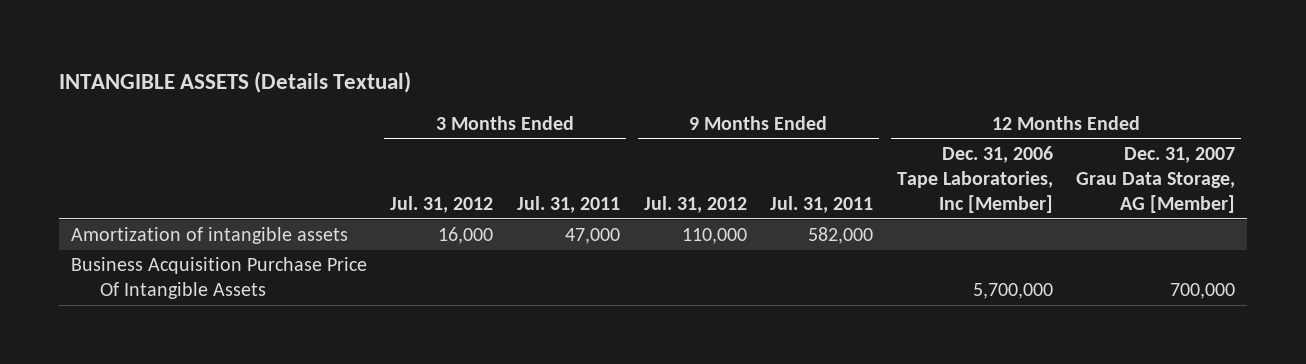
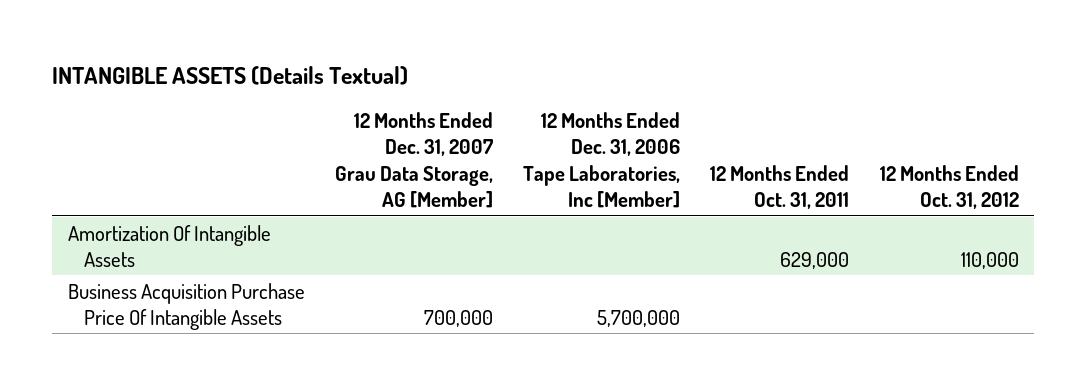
- | 3 Months Ended Jul. 31, 2012 | 3 Months Ended Jul. 31, 2011 | 9 Months Ended Jul. 31, 2012 | 9 Months Ended Jul. 31, 2011 | 12 Months Ended Dec. 31, 2006 Tape Laboratories, Inc [Member] | 12 Months Ended Dec. 31, 2007 Grau Data Storage, AG [Member]
+ | 12 Months Ended Dec. 31, 2007 Grau Data Storage, AG [Member] | 12 Months Ended Dec. 31, 2006 Tape Laboratories, Inc [Member] | 12 Months Ended Oct. 31, 2011 | 12 Months Ended Oct. 31, 2012
- Amortization of intangible assets | 16,000 | 47,000 | 110,000 | 582,000 | |
+ Amortization Of Intangible Assets | | | 629,000 | 110,000

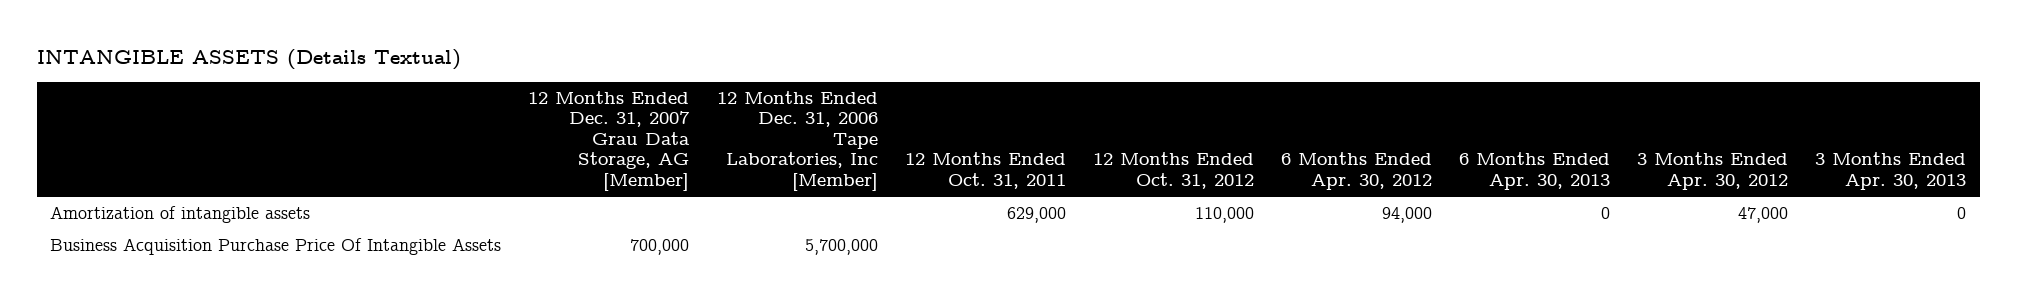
- | 12 Months Ended Dec. 31, 2007 Grau Data Storage, AG [Member] | 12 Months Ended Dec. 31, 2006 Tape Laboratories, Inc [Member] | 12 Months Ended Oct. 31, 2011 | 12 Months Ended Oct. 31, 2012
+ | 12 Months Ended Dec. 31, 2007 Grau Data Storage, AG [Member] | 12 Months Ended Dec. 31, 2006 Tape Laboratories, Inc [Member] | 12 Months Ended Oct. 31, 2011 | 12 Months Ended Oct. 31, 2012 | 6 Months Ended Apr. 30, 2012 | 6 Months Ended Apr. 30, 2013 | 3 Months Ended Apr. 30, 2012 | 3 Months Ended Apr. 30, 2013
- Amortization Of Intangible Assets | | | 629,000 | 110,000
+ Amortization of intangible assets | | | 629,000 | 110,000 | 94,000 | 0 | 47,000 | 0

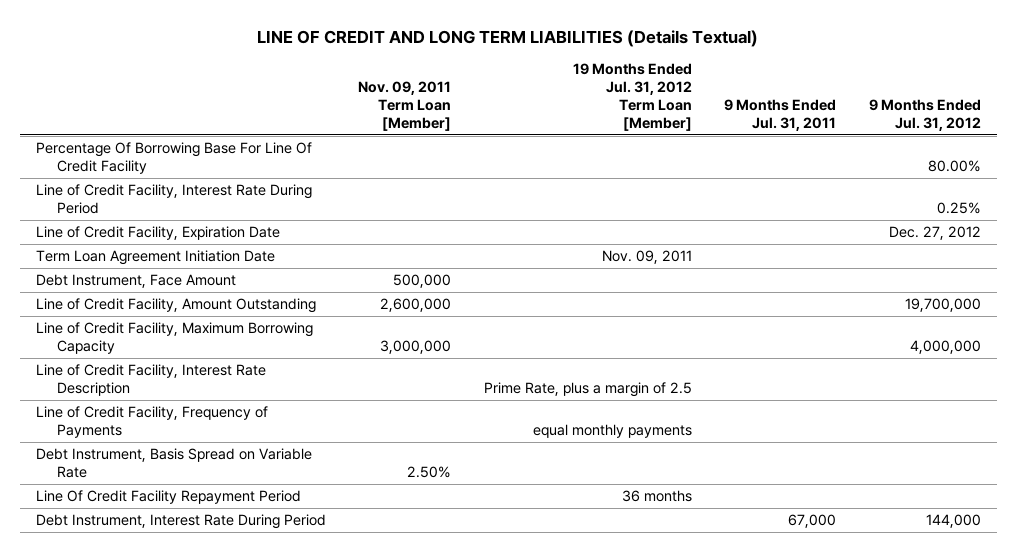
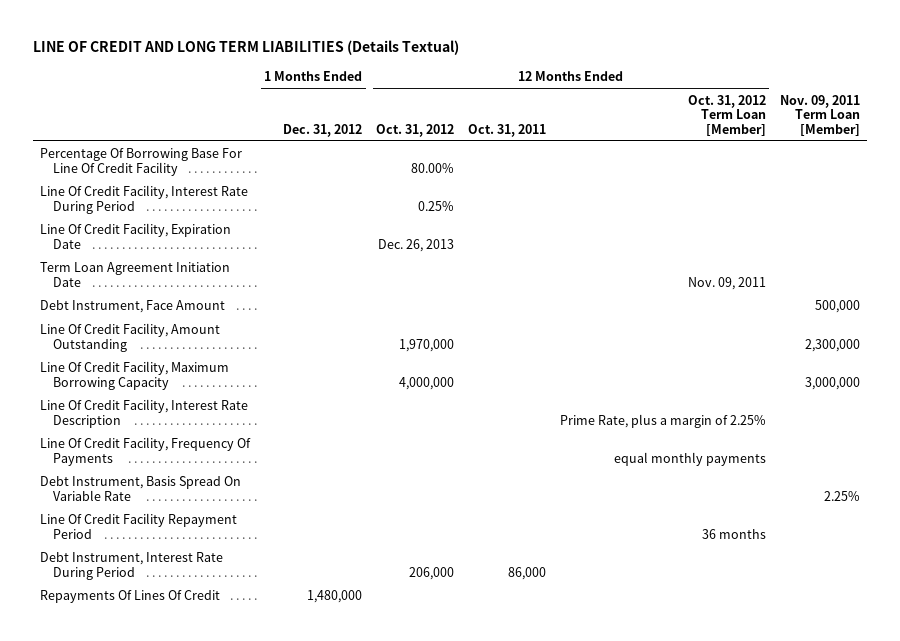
- | Nov. 09, 2011 Term Loan [Member] | 19 Months Ended Jul. 31, 2012 Term Loan [Member] | 9 Months Ended Jul. 31, 2011 | 9 Months Ended Jul. 31, 2012
+ | 1 Months Ended Dec. 31, 2012 | 12 Months Ended Oct. 31, 2012 | 12 Months Ended Oct. 31, 2011 | 12 Months Ended Oct. 31, 2012 Term Loan [Member] | Nov. 09, 2011 Term Loan [Member]
- Line of Credit Facility, Interest Rate During Period | | | | 0.25%
- Line of Credit Facility, Expiration Date | | | | Dec. 27, 2012
+ Line Of Credit Facility, Interest Rate During Period | | 0.25% | | |
+ Line Of Credit Facility, Expiration Date | | Dec. 26, 2013 | | |
- Line of Credit Facility, Amount Outstanding | 2,600,000 | | | 19,700,000
- Line of Credit Facility, Maximum Borrowing Capacity | 3,000,000 | | | 4,000,000
- Line of Credit Facility, Interest Rate Description | | Prime Rate, plus a margin of 2.5 | |
- Line of Credit Facility, Frequency of Payments | | equal monthly payments | |
- Debt Instrument, Basis Spread on Variable Rate | 2.50% | | |
+ Line Of Credit Facility, Amount Outstanding | | 1,970,000 | | | 2,300,000
+ Line Of Credit Facility, Maximum Borrowing Capacity | | 4,000,000 | | | 3,000,000
+ Line Of Credit Facility, Interest Rate Description | | | | Prime Rate, plus a margin of 2.25% |
+ Line Of Credit Facility, Frequency Of Payments | | | | equal monthly payments |
+ Debt Instrument, Basis Spread On Variable Rate | | | | | 2.25%
+ Repayments Of Lines Of Credit | 1,480,000 | | | |

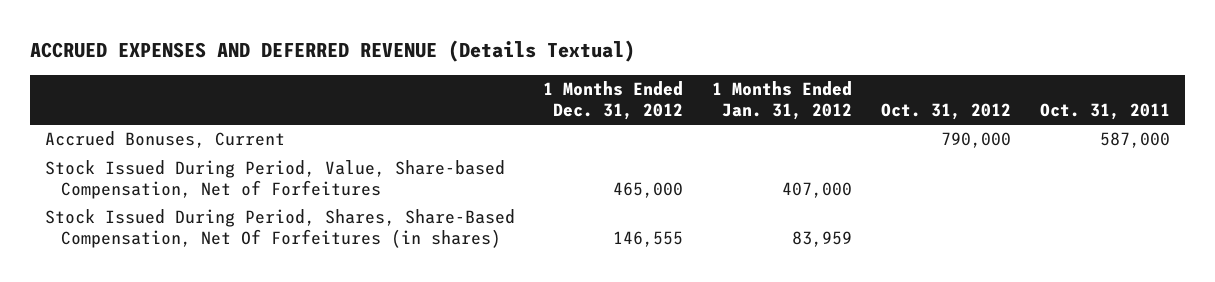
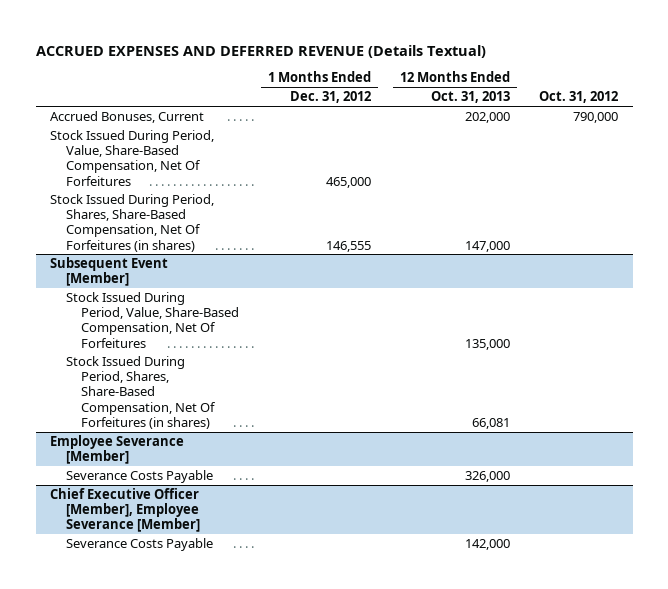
- | 1 Months Ended Dec. 31, 2012 | 1 Months Ended Jan. 31, 2012 | Oct. 31, 2012 | Oct. 31, 2011
+ | 1 Months Ended Dec. 31, 2012 | 12 Months Ended Oct. 31, 2013 | Oct. 31, 2012
- Stock Issued During Period, Value, Share-based Compensation, Net of Forfeitures | 465,000 | 407,000 | |
+ Stock Issued During Period, Value, Share-Based Compensation, Net Of Forfeitures | 465,000 | |
+ Subsequent Event [Member]
+ Stock Issued During Period, Value, Share-Based Compensation, Net Of Forfeitures | | 135,000 |
+ Stock Issued During Period, Shares, Share-Based Compensation, Net Of Forfeitures (in shares) | | 66,081 |
+ Employee Severance [Member]
+ Severance Costs Payable | | 326,000 |
+ Chief Executive Officer [Member], Employee Severance [Member]
+ Severance Costs Payable | | 142,000 |

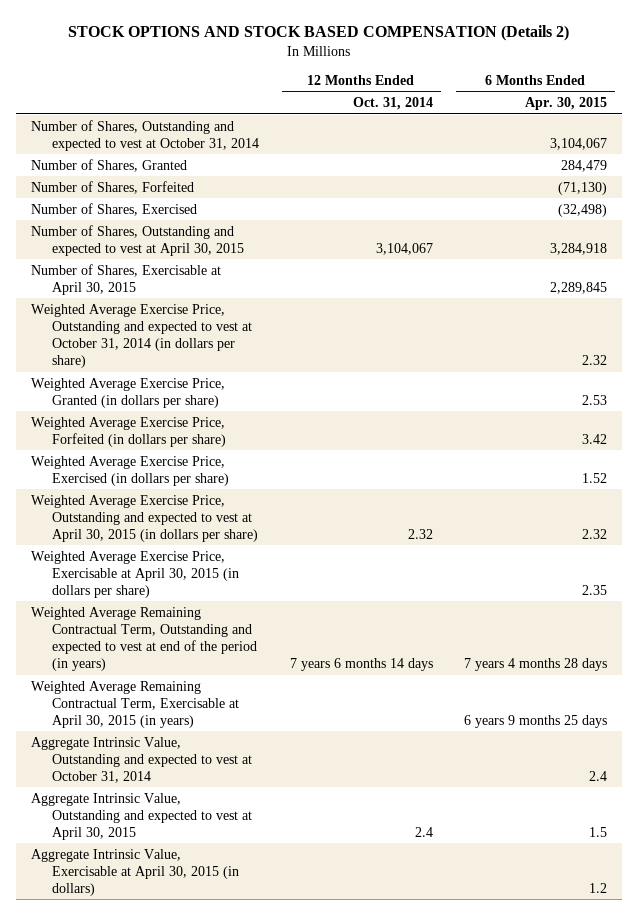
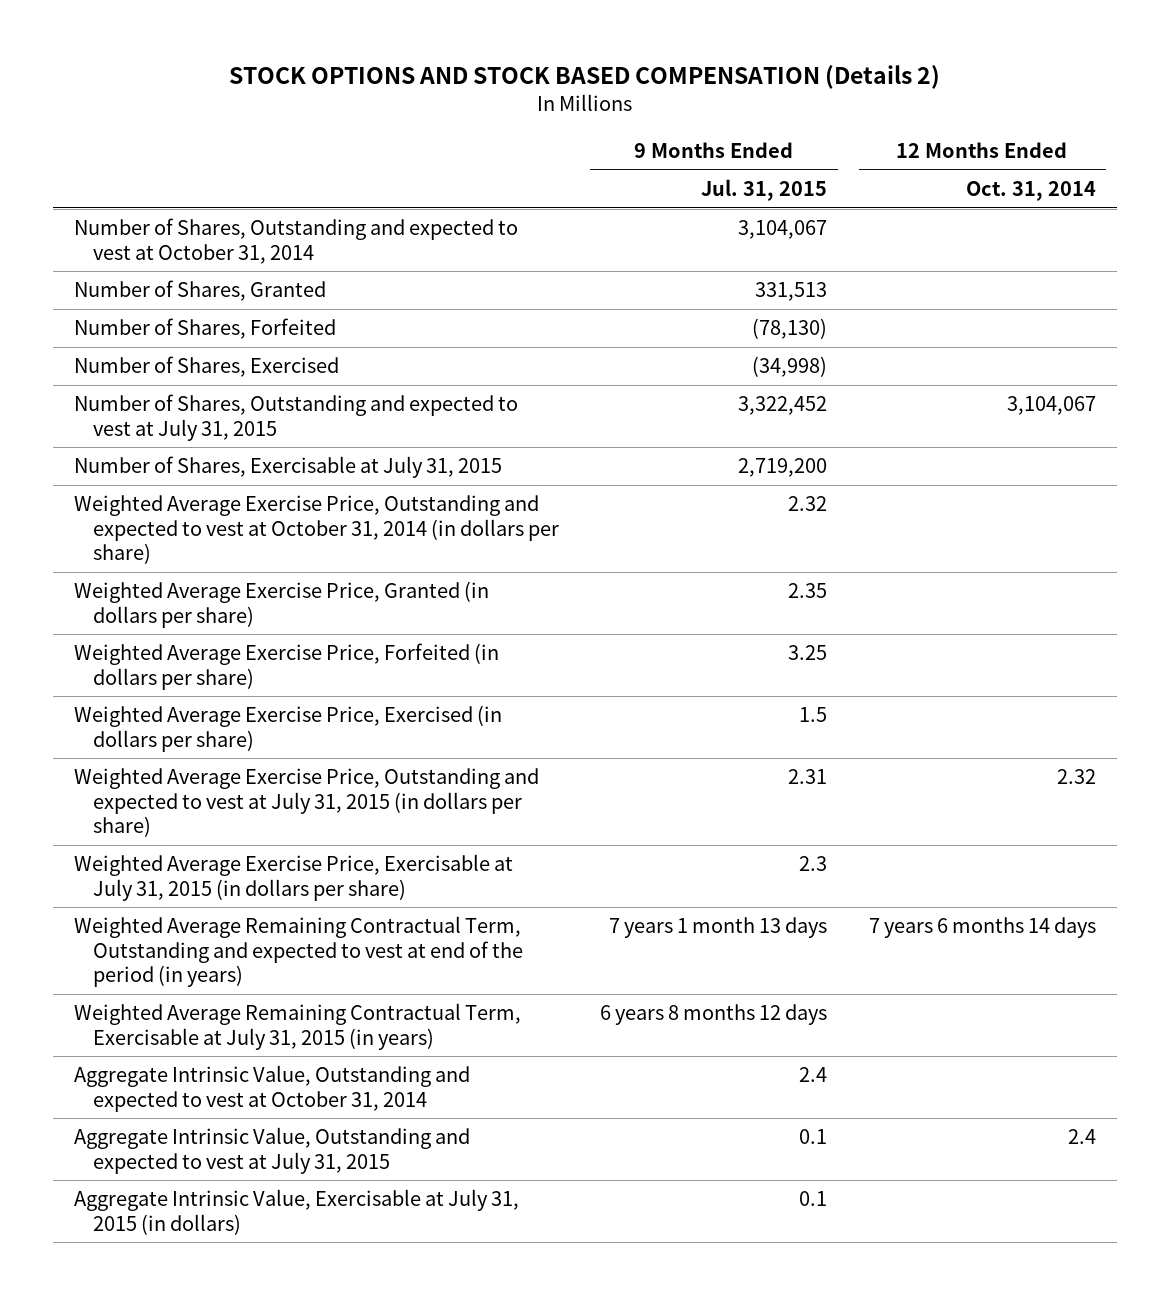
- | 12 Months Ended Oct. 31, 2014 | 6 Months Ended Apr. 30, 2015
+ | 9 Months Ended Jul. 31, 2015 | 12 Months Ended Oct. 31, 2014
- Number of Shares, Outstanding and expected to vest at April 30, 2015 | 3,104,067 | 3,284,918
- Number of Shares, Exercisable at April 30, 2015 | | 2,289,845
+ Number of Shares, Outstanding and expected to vest at July 31, 2015 | 3,322,452 | 3,104,067
+ Number of Shares, Exercisable at July 31, 2015 | 2,719,200 |
- Weighted Average Exercise Price, Outstanding and expected to vest at April 30, 2015 (in dollars per share) | 2.32 | 2.32
- Weighted Average Exercise Price, Exercisable at April 30, 2015 (in dollars per share) | | 2.35
+ Weighted Average Exercise Price, Outstanding and expected to vest at July 31, 2015 (in dollars per share) | 2.31 | 2.32
+ Weighted Average Exercise Price, Exercisable at July 31, 2015 (in dollars per share) | 2.3 |
- Weighted Average Remaining Contractual Term, Exercisable at April 30, 2015 (in years) | | 6 years 9 months 25 days
+ Weighted Average Remaining Contractual Term, Exercisable at July 31, 2015 (in years) | 6 years 8 months 12 days |
- Aggregate Intrinsic Value, Outstanding and expected to vest at April 30, 2015 | 2.4 | 1.5
- Aggregate Intrinsic Value, Exercisable at April 30, 2015 (in dollars) | | 1.2
+ Aggregate Intrinsic Value, Outstanding and expected to vest at July 31, 2015 | 0.1 | 2.4
+ Aggregate Intrinsic Value, Exercisable at July 31, 2015 (in dollars) | 0.1 |

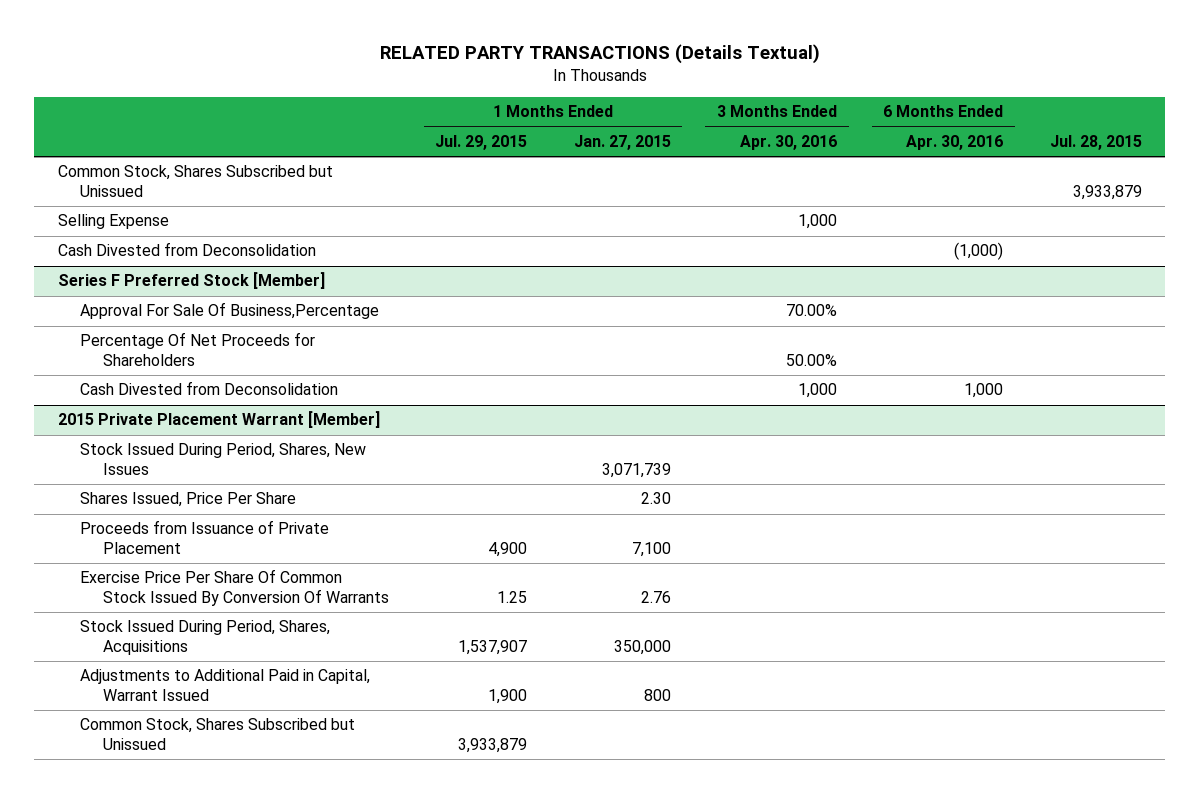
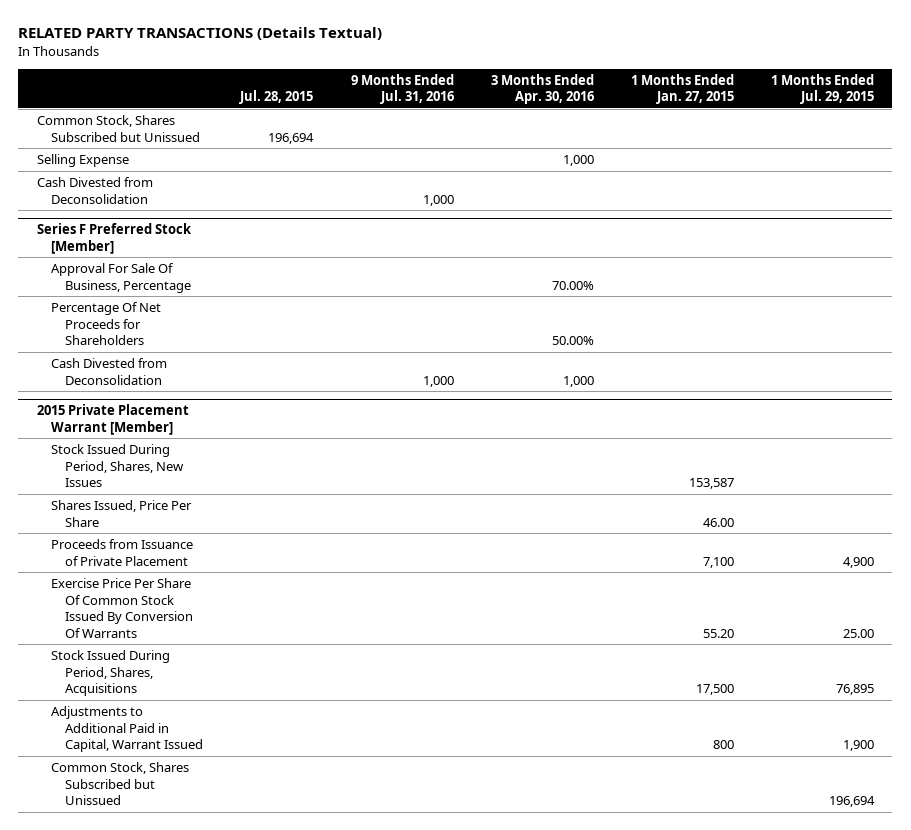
- | 1 Months Ended Jul. 29, 2015 | 1 Months Ended Jan. 27, 2015 | 3 Months Ended Apr. 30, 2016 | 6 Months Ended Apr. 30, 2016 | Jul. 28, 2015
+ | Jul. 28, 2015 | 9 Months Ended Jul. 31, 2016 | 3 Months Ended Apr. 30, 2016 | 1 Months Ended Jan. 27, 2015 | 1 Months Ended Jul. 29, 2015
- Common Stock, Shares Subscribed but Unissued | | | | | 3,933,879
+ Common Stock, Shares Subscribed but Unissued | 196,694 | | | |
@ Series F Preferred Stock [Member]
- Approval For Sale Of Business,Percentage | | | 70.00% | |
+ Approval For Sale Of Business, Percentage | | | 70.00% | |
@ 2015 Private Placement Warrant [Member]
- Stock Issued During Period, Shares, New Issues | | 3,071,739 | | |
- Shares Issued, Price Per Share | | 2.30 | | |
+ Stock Issued During Period, Shares, New Issues | | | | 153,587 |
+ Shares Issued, Price Per Share | | | | 46.00 |
- Exercise Price Per Share Of Common Stock Issued By Conversion Of Warrants | 1.25 | 2.76 | | |
- Stock Issued During Period, Shares, Acquisitions | 1,537,907 | 350,000 | | |
+ Exercise Price Per Share Of Common Stock Issued By Conversion Of Warrants | | | | 55.20 | 25.00
+ Stock Issued During Period, Shares, Acquisitions | | | | 17,500 | 76,895
- Common Stock, Shares Subscribed but Unissued | 3,933,879 | | | |
+ Common Stock, Shares Subscribed but Unissued | | | | | 196,694

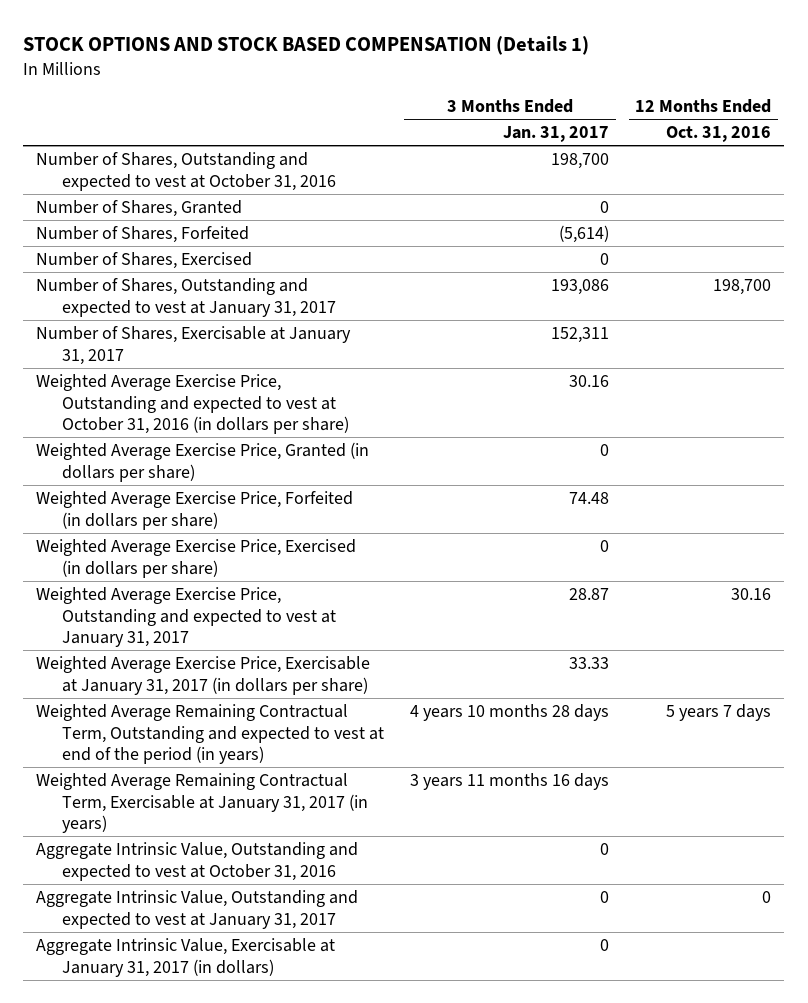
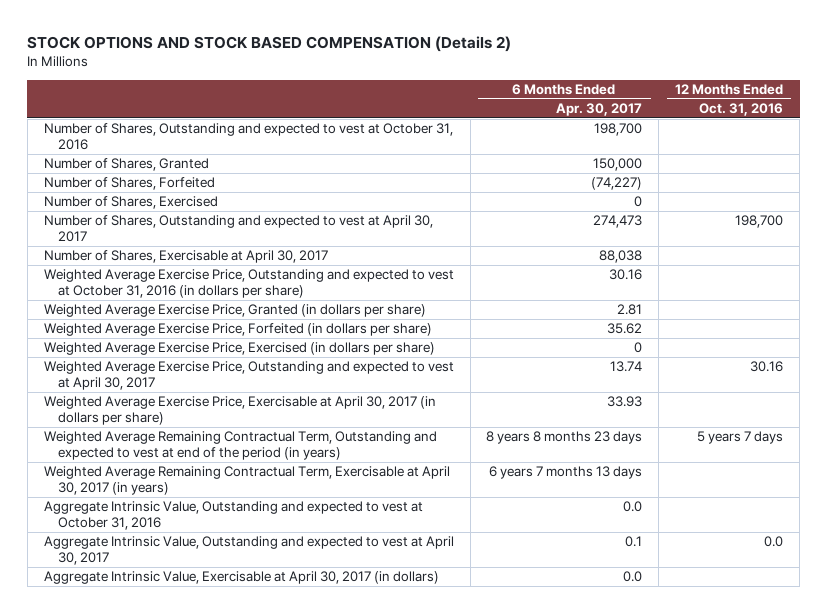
- STOCK OPTIONS AND STOCK BASED COMPENSATION (Details 1)
+ STOCK OPTIONS AND STOCK BASED COMPENSATION (Details 2)
- | 3 Months Ended Jan. 31, 2017 | 12 Months Ended Oct. 31, 2016
+ | 6 Months Ended Apr. 30, 2017 | 12 Months Ended Oct. 31, 2016
- Number of Shares, Outstanding and expected to vest at January 31, 2017 | 193,086 | 198,700
- Number of Shares, Exercisable at January 31, 2017 | 152,311 |
+ Number of Shares, Outstanding and expected to vest at April 30, 2017 | 274,473 | 198,700
+ Number of Shares, Exercisable at April 30, 2017 | 88,038 |
- Weighted Average Exercise Price, Outstanding and expected to vest at January 31, 2017 | 28.87 | 30.16
- Weighted Average Exercise Price, Exercisable at January 31, 2017 (in dollars per share) | 33.33 |
+ Weighted Average Exercise Price, Outstanding and expected to vest at April 30, 2017 | 13.74 | 30.16
+ Weighted Average Exercise Price, Exercisable at April 30, 2017 (in dollars per share) | 33.93 |
- Weighted Average Remaining Contractual Term, Exercisable at January 31, 2017 (in years) | 3 years 11 months 16 days |
+ Weighted Average Remaining Contractual Term, Exercisable at April 30, 2017 (in years) | 6 years 7 months 13 days |
- Aggregate Intrinsic Value, Outstanding and expected to vest at January 31, 2017 | 0 | 0
- Aggregate Intrinsic Value, Exercisable at January 31, 2017 (in dollars) | 0 |
+ Aggregate Intrinsic Value, Outstanding and expected to vest at April 30, 2017 | 0.1 | 0.0
+ Aggregate Intrinsic Value, Exercisable at April 30, 2017 (in dollars) | 0.0 |

